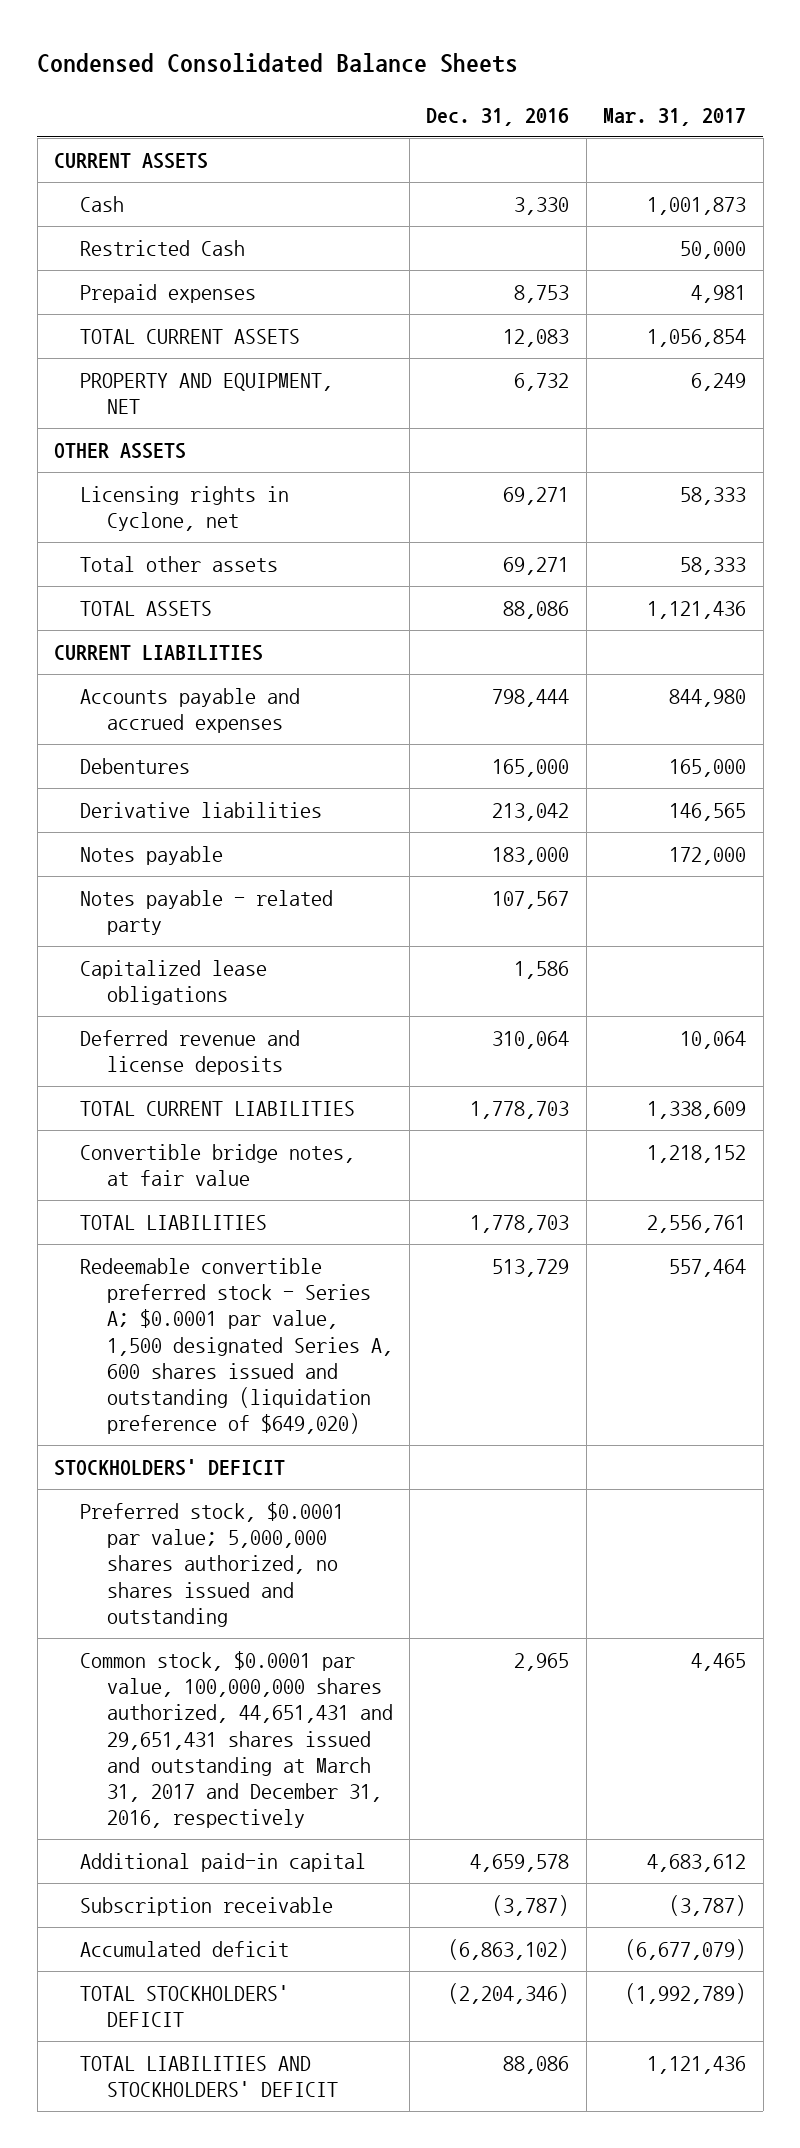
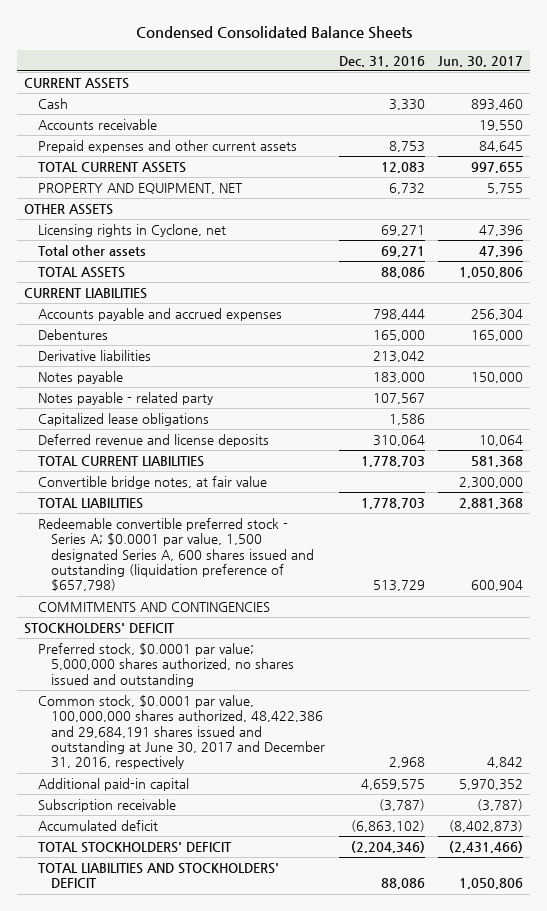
- | Dec. 31, 2016 | Mar. 31, 2017
+ | Dec. 31, 2016 | Jun. 30, 2017
- Restricted Cash | | 50,000
- Prepaid expenses | 8,753 | 4,981
+ Accounts receivable | | 19,550
+ Prepaid expenses and other current assets | 8,753 | 84,645
- Redeemable convertible preferred stock - Series A; $0.0001 par value, 1,500 designated Series A, 600 shares issued and outstanding (liquidation preference of $649,020) | 513,729 | 557,464
+ Redeemable convertible preferred stock - Series A; $0.0001 par value, 1,500 designated Series A, 600 shares issued and outstanding (liquidation preference of $657,798) | 513,729 | 600,904
+ COMMITMENTS AND CONTINGENCIES
- Common stock, $0.0001 par value, 100,000,000 shares authorized, 44,651,431 and 29,651,431 shares issued and outstanding at March 31, 2017 and December 31, 2016, respectively | 2,965 | 4,465
- Additional paid-in capital | 4,659,578 | 4,683,612
+ Common stock, $0.0001 par value, 100,000,000 shares authorized, 48,422,386 and 29,684,191 shares issued and outstanding at June 30, 2017 and December 31, 2016, respectively | 2,968 | 4,842
+ Additional paid-in capital | 4,659,575 | 5,970,352

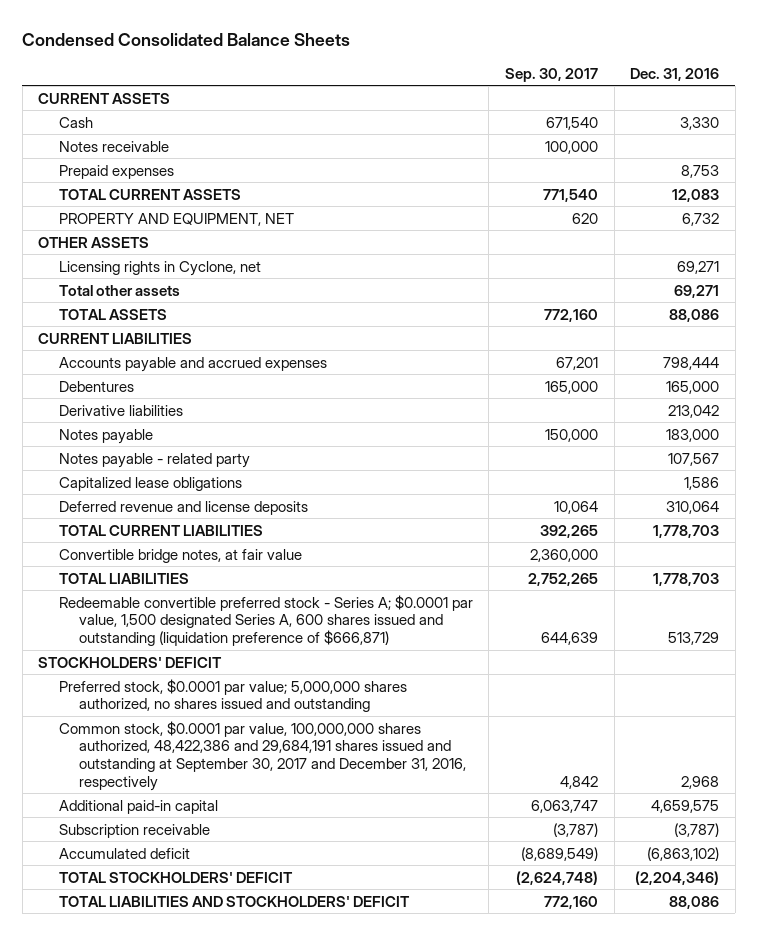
- | Dec. 31, 2016 | Jun. 30, 2017
+ | Sep. 30, 2017 | Dec. 31, 2016
- Accounts receivable | | 19,550
- Prepaid expenses and other current assets | 8,753 | 84,645
+ Notes receivable | 100,000 |
+ Prepaid expenses | | 8,753
- Redeemable convertible preferred stock - Series A; $0.0001 par value, 1,500 designated Series A, 600 shares issued and outstanding (liquidation preference of $657,798) | 513,729 | 600,904
- COMMITMENTS AND CONTINGENCIES
+ Redeemable convertible preferred stock - Series A; $0.0001 par value, 1,500 designated Series A, 600 shares issued and outstanding (liquidation preference of $666,871) | 644,639 | 513,729
- Common stock, $0.0001 par value, 100,000,000 shares authorized, 48,422,386 and 29,684,191 shares issued and outstanding at June 30, 2017 and December 31, 2016, respectively | 2,968 | 4,842
+ Common stock, $0.0001 par value, 100,000,000 shares authorized, 48,422,386 and 29,684,191 shares issued and outstanding at September 30, 2017 and December 31, 2016, respectively | 4,842 | 2,968

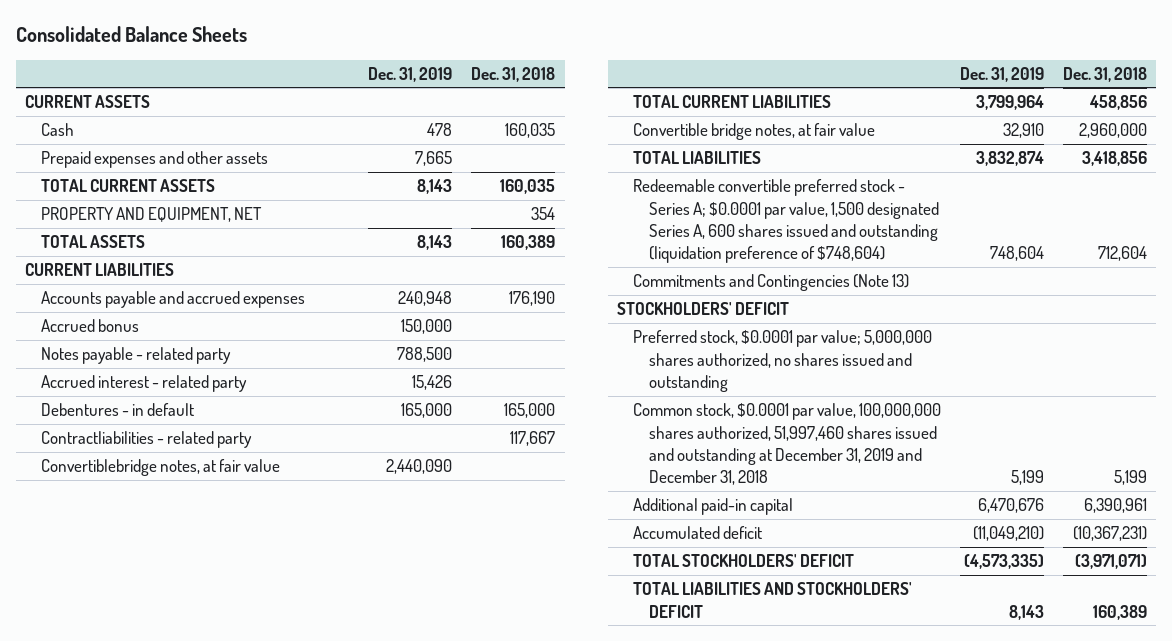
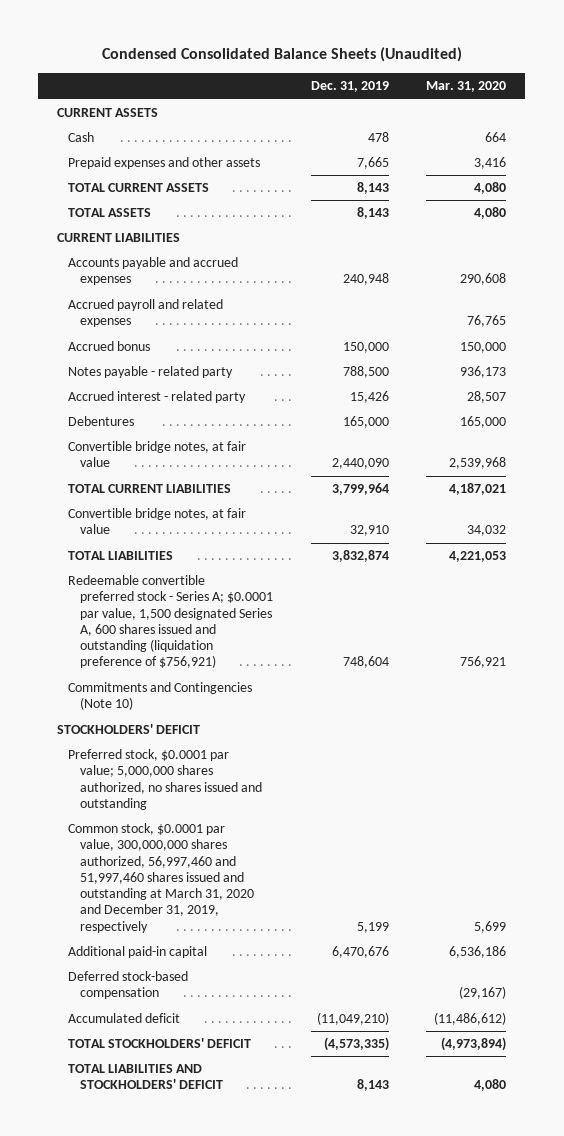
- Consolidated Balance Sheets
+ Condensed Consolidated Balance Sheets (Unaudited)
- | Dec. 31, 2019 | Dec. 31, 2018
+ | Dec. 31, 2019 | Mar. 31, 2020
- PROPERTY AND EQUIPMENT, NET | | 354
+ Accrued payroll and related expenses | | 76,765
- Debentures - in default | 165,000 | 165,000
- Contractliabilities - related party | | 117,667
- Convertiblebridge notes, at fair value | 2,440,090 |
+ Debentures | 165,000 | 165,000
+ Convertible bridge notes, at fair value | 2,440,090 | 2,539,968
- Redeemable convertible preferred stock - Series A; $0.0001 par value, 1,500 designated Series A, 600 shares issued and outstanding (liquidation preference of $748,604) | 748,604 | 712,604
- Commitments and Contingencies (Note 13)
+ Redeemable convertible preferred stock - Series A; $0.0001 par value, 1,500 designated Series A, 600 shares issued and outstanding (liquidation preference of $756,921) | 748,604 | 756,921
+ Commitments and Contingencies (Note 10)
- Common stock, $0.0001 par value, 100,000,000 shares authorized, 51,997,460 shares issued and outstanding at December 31, 2019 and December 31, 2018 | 5,199 | 5,199
+ Common stock, $0.0001 par value, 300,000,000 shares authorized, 56,997,460 and 51,997,460 shares issued and outstanding at March 31, 2020 and December 31, 2019, respectively | 5,199 | 5,699
+ Deferred stock-based compensation | | (29,167)

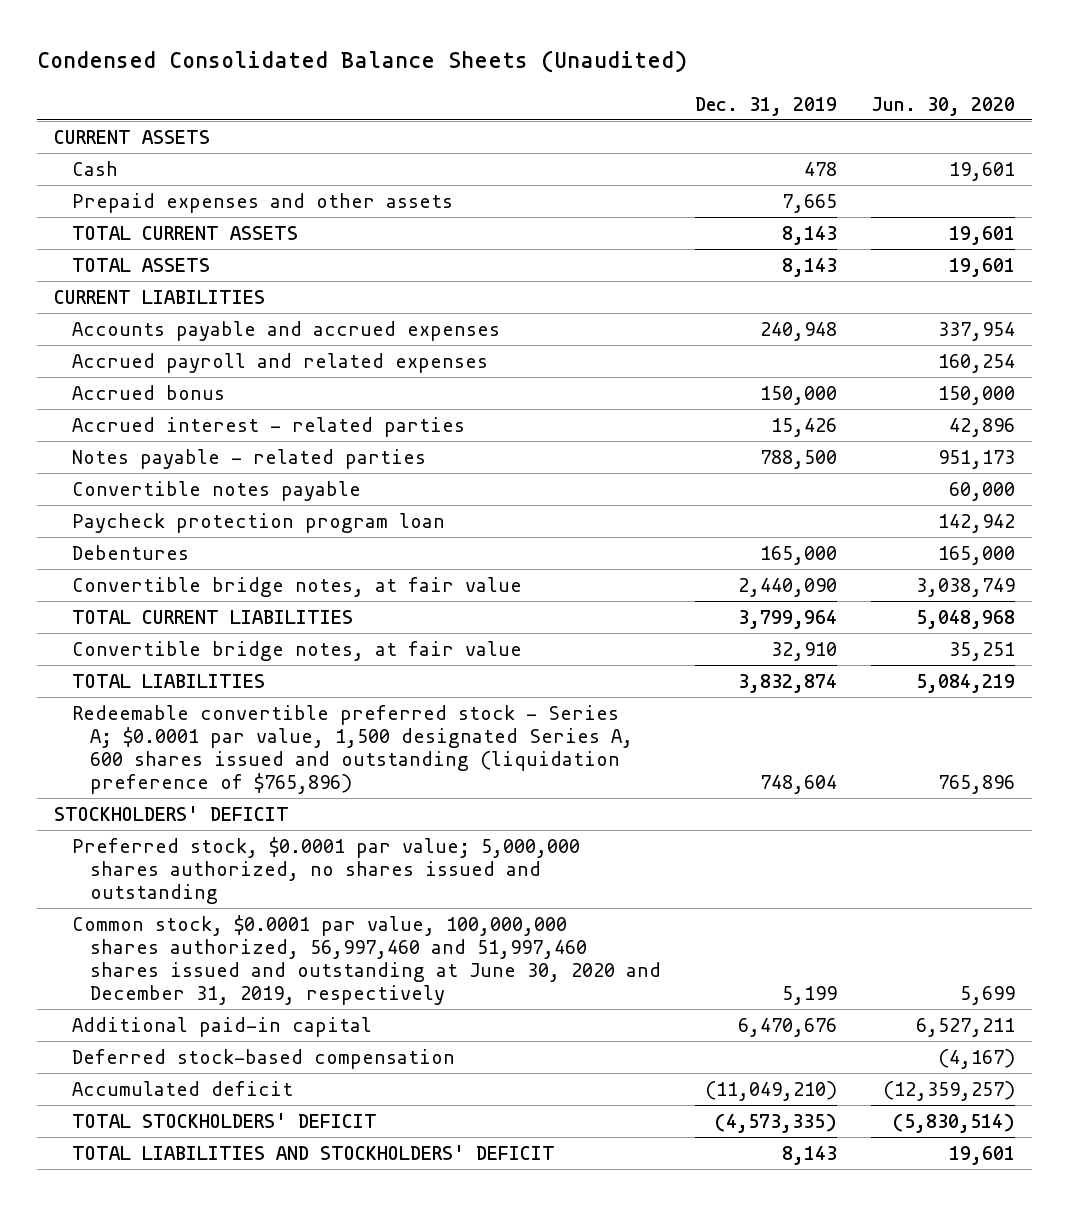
- | Dec. 31, 2019 | Mar. 31, 2020
+ | Dec. 31, 2019 | Jun. 30, 2020
- Notes payable - related party | 788,500 | 936,173
- Accrued interest - related party | 15,426 | 28,507
+ Accrued interest - related parties | 15,426 | 42,896
+ Notes payable - related parties | 788,500 | 951,173
+ Convertible notes payable | | 60,000
+ Paycheck protection program loan | | 142,942
- Redeemable convertible preferred stock - Series A; $0.0001 par value, 1,500 designated Series A, 600 shares issued and outstanding (liquidation preference of $756,921) | 748,604 | 756,921
- Commitments and Contingencies (Note 10)
+ Redeemable convertible preferred stock - Series A; $0.0001 par value, 1,500 designated Series A, 600 shares issued and outstanding (liquidation preference of $765,896) | 748,604 | 765,896
- Common stock, $0.0001 par value, 300,000,000 shares authorized, 56,997,460 and 51,997,460 shares issued and outstanding at March 31, 2020 and December 31, 2019, respectively | 5,199 | 5,699
+ Common stock, $0.0001 par value, 100,000,000 shares authorized, 56,997,460 and 51,997,460 shares issued and outstanding at June 30, 2020 and December 31, 2019, respectively | 5,199 | 5,699

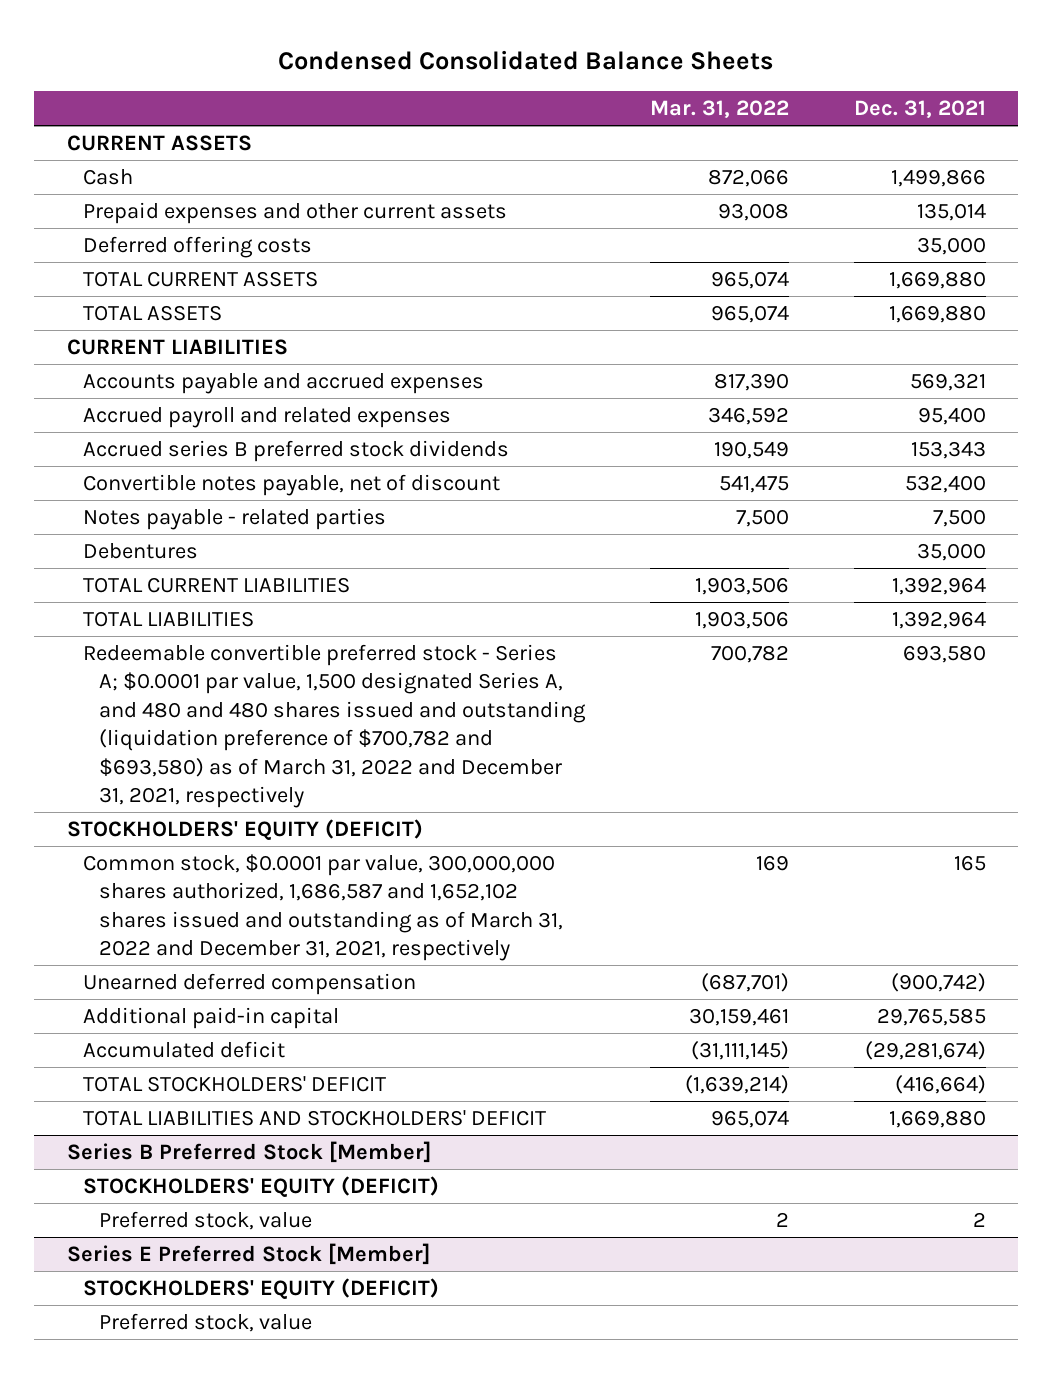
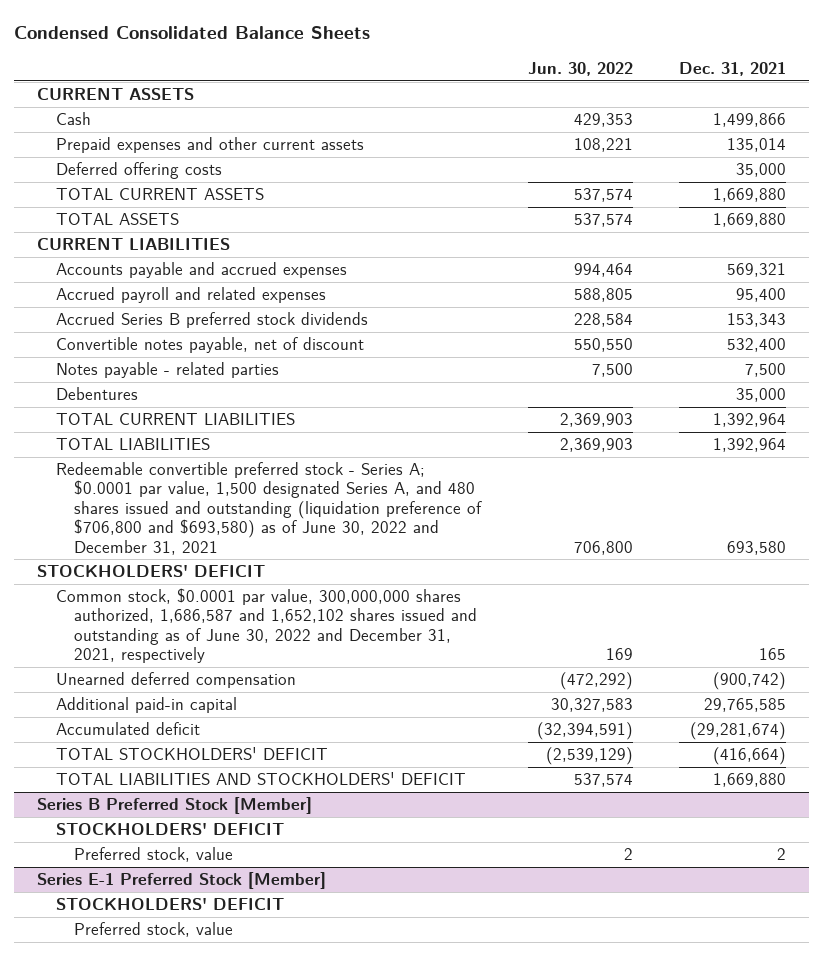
- | Mar. 31, 2022 | Dec. 31, 2021
+ | Jun. 30, 2022 | Dec. 31, 2021
- Accrued series B preferred stock dividends | 190,549 | 153,343
+ Accrued Series B preferred stock dividends | 228,584 | 153,343
- Redeemable convertible preferred stock - Series A; $0.0001 par value, 1,500 designated Series A, and 480 and 480 shares issued and outstanding (liquidation preference of $700,782 and $693,580) as of March 31, 2022 and December 31, 2021, respectively | 700,782 | 693,580
- STOCKHOLDERS' EQUITY (DEFICIT)
- Common stock, $0.0001 par value, 300,000,000 shares authorized, 1,686,587 and 1,652,102 shares issued and outstanding as of March 31, 2022 and December 31, 2021, respectively | 169 | 165
+ Redeemable convertible preferred stock - Series A; $0.0001 par value, 1,500 designated Series A, and 480 shares issued and outstanding (liquidation preference of $706,800 and $693,580) as of June 30, 2022 and December 31, 2021 | 706,800 | 693,580
+ STOCKHOLDERS' DEFICIT
+ Common stock, $0.0001 par value, 300,000,000 shares authorized, 1,686,587 and 1,652,102 shares issued and outstanding as of June 30, 2022 and December 31, 2021, respectively | 169 | 165
@ Series B Preferred Stock [Member]
- STOCKHOLDERS' EQUITY (DEFICIT)
+ STOCKHOLDERS' DEFICIT
- Series E Preferred Stock [Member]
- STOCKHOLDERS' EQUITY (DEFICIT)
+ Series E-1 Preferred Stock [Member]
+ STOCKHOLDERS' DEFICIT

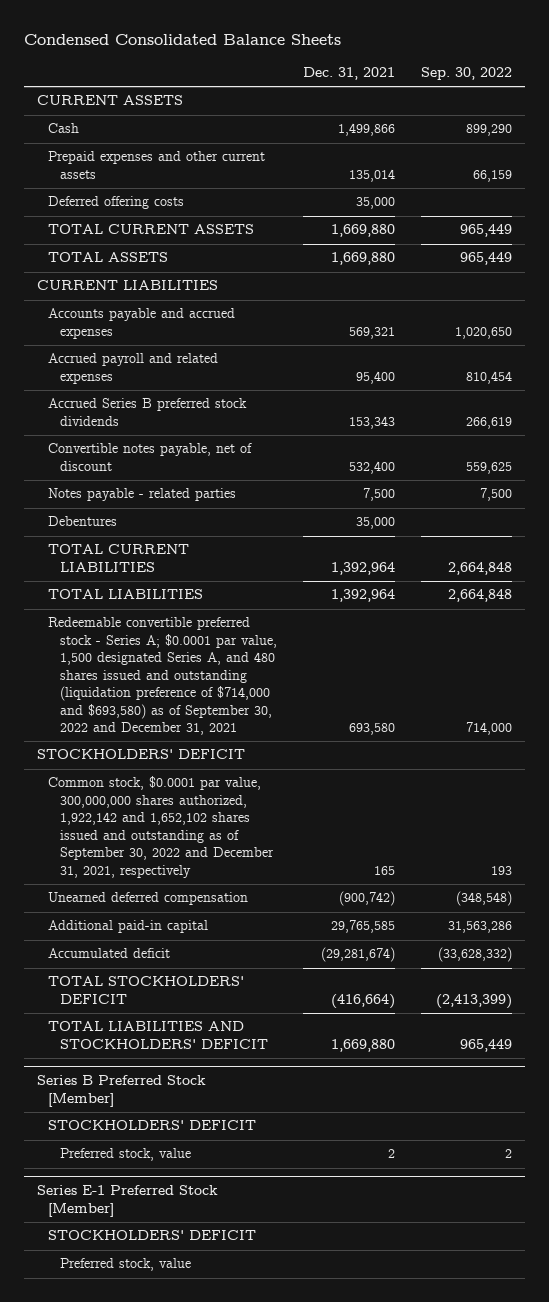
- | Jun. 30, 2022 | Dec. 31, 2021
+ | Dec. 31, 2021 | Sep. 30, 2022
- Redeemable convertible preferred stock - Series A; $0.0001 par value, 1,500 designated Series A, and 480 shares issued and outstanding (liquidation preference of $706,800 and $693,580) as of June 30, 2022 and December 31, 2021 | 706,800 | 693,580
+ Redeemable convertible preferred stock - Series A; $0.0001 par value, 1,500 designated Series A, and 480 shares issued and outstanding (liquidation preference of $714,000 and $693,580) as of September 30, 2022 and December 31, 2021 | 693,580 | 714,000
- Common stock, $0.0001 par value, 300,000,000 shares authorized, 1,686,587 and 1,652,102 shares issued and outstanding as of June 30, 2022 and December 31, 2021, respectively | 169 | 165
+ Common stock, $0.0001 par value, 300,000,000 shares authorized, 1,922,142 and 1,652,102 shares issued and outstanding as of September 30, 2022 and December 31, 2021, respectively | 165 | 193

